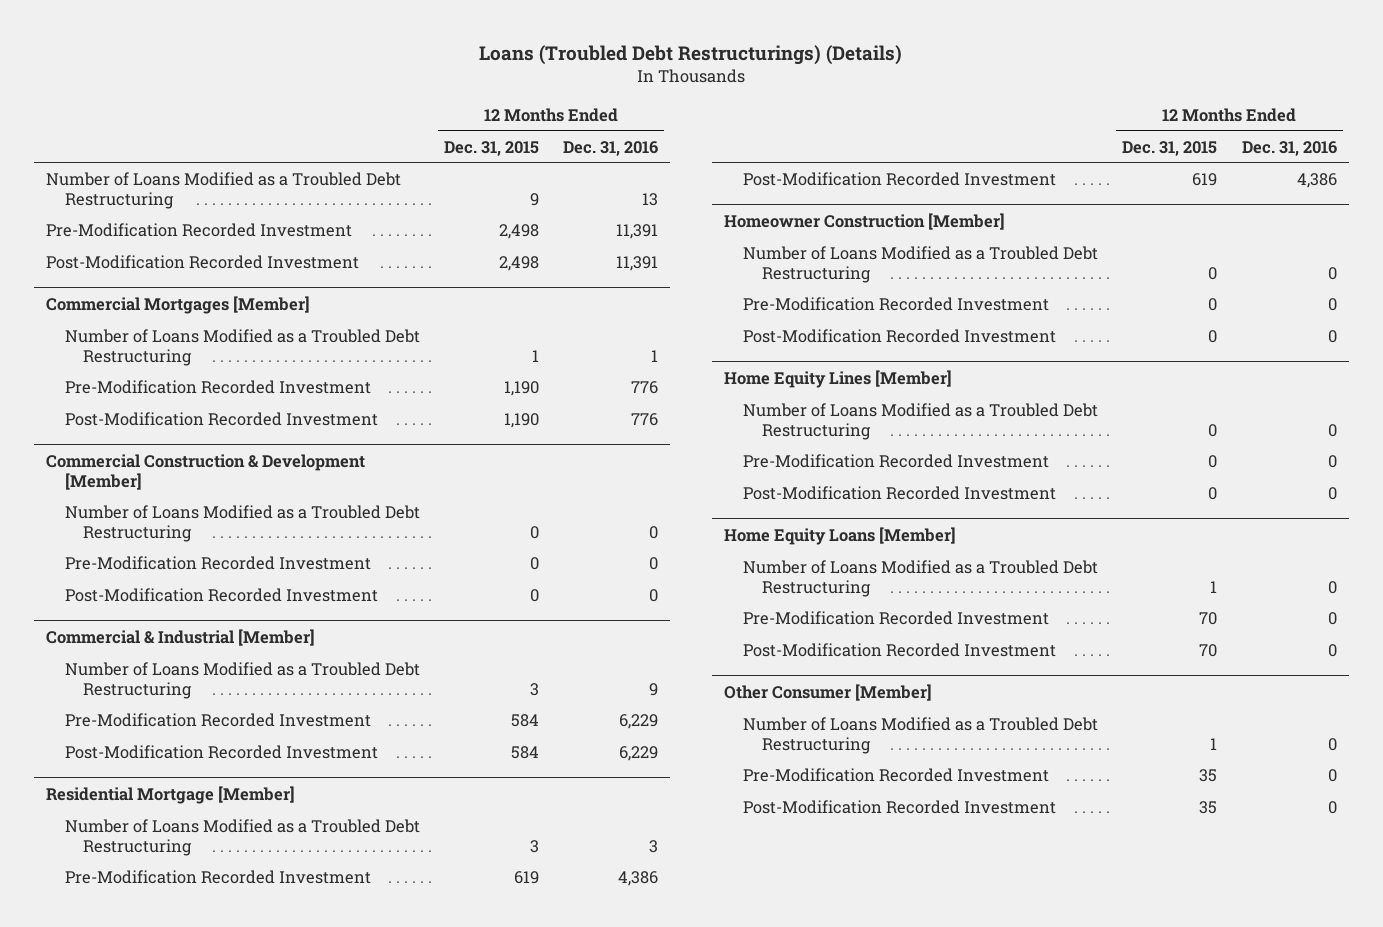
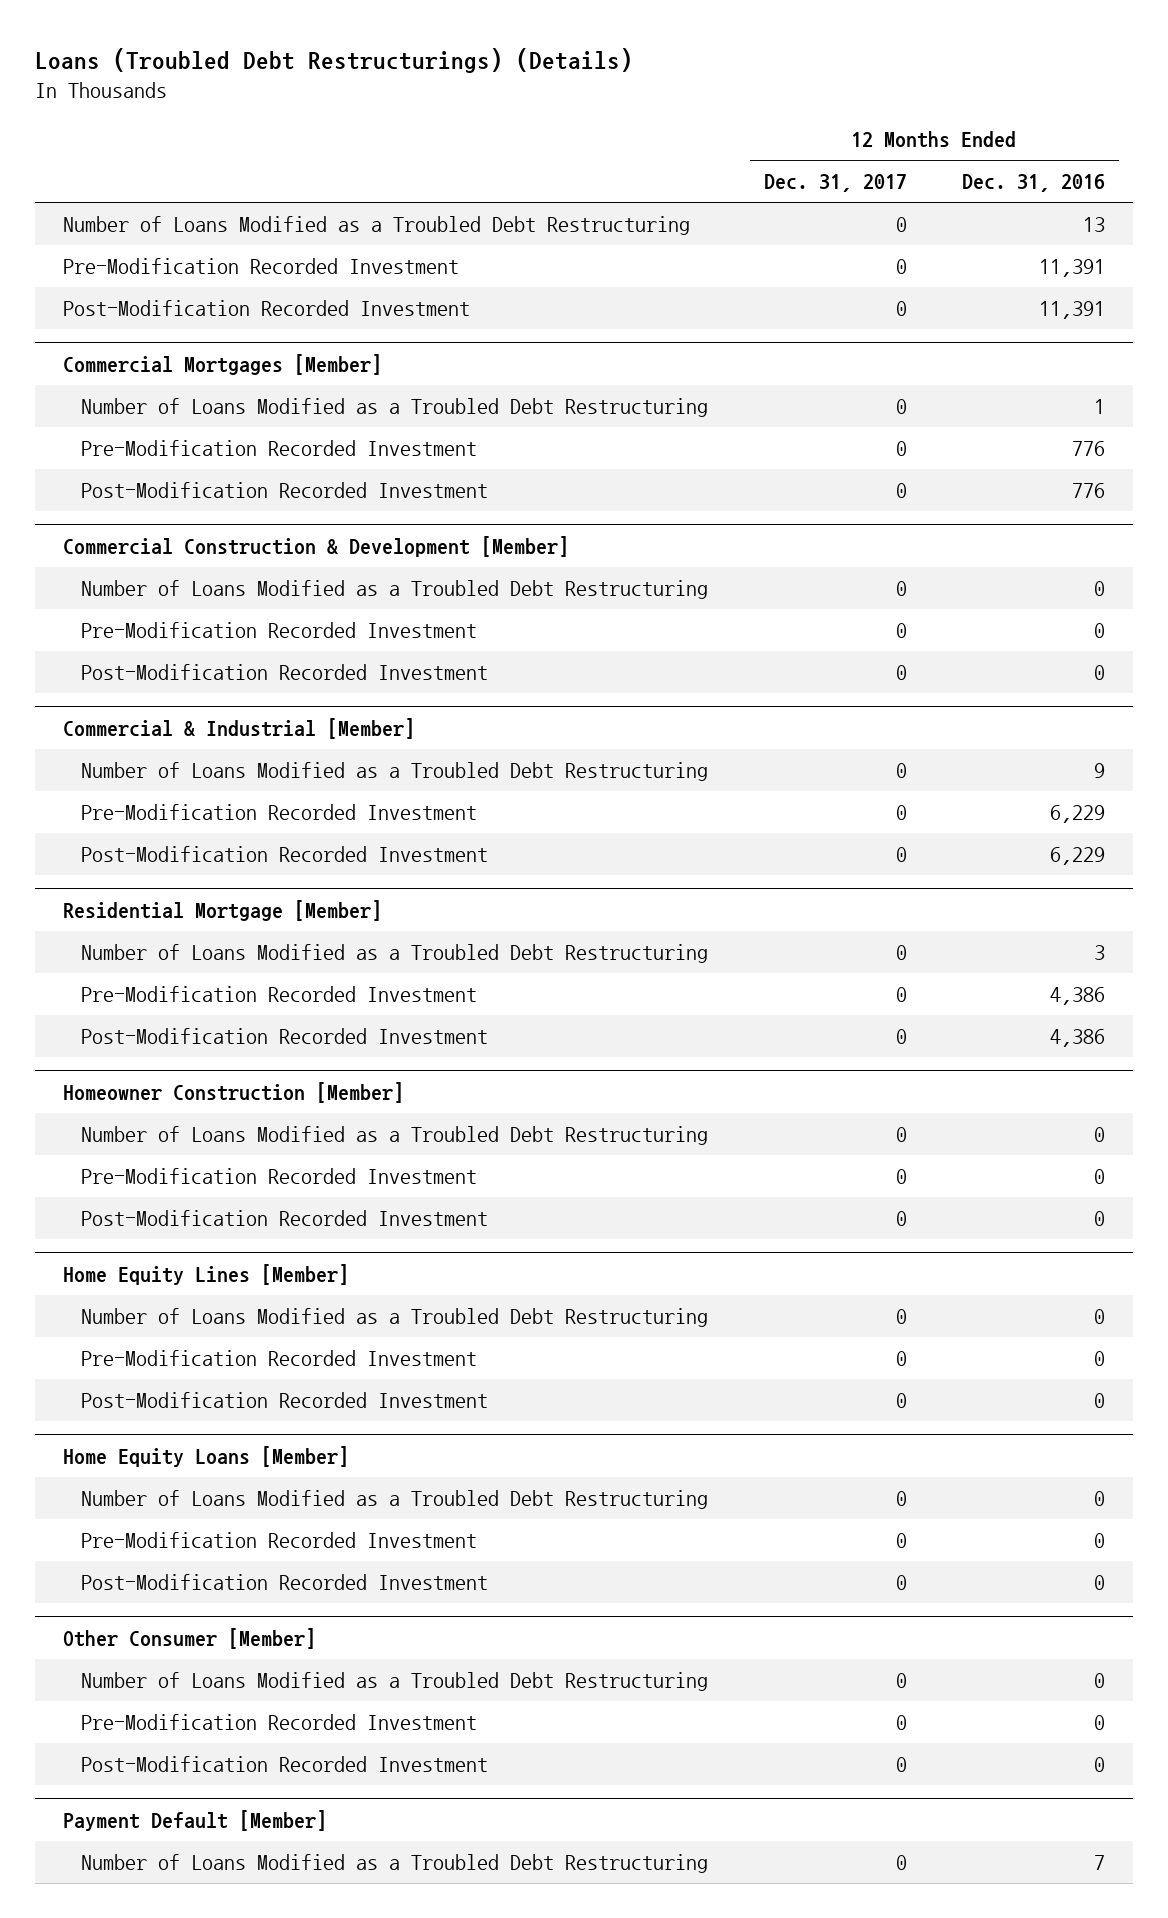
- | 12 Months Ended Dec. 31, 2015 | 12 Months Ended Dec. 31, 2016
+ | 12 Months Ended Dec. 31, 2017 | 12 Months Ended Dec. 31, 2016
+ Payment Default [Member]
+ Number of Loans Modified as a Troubled Debt Restructuring | 0 | 7

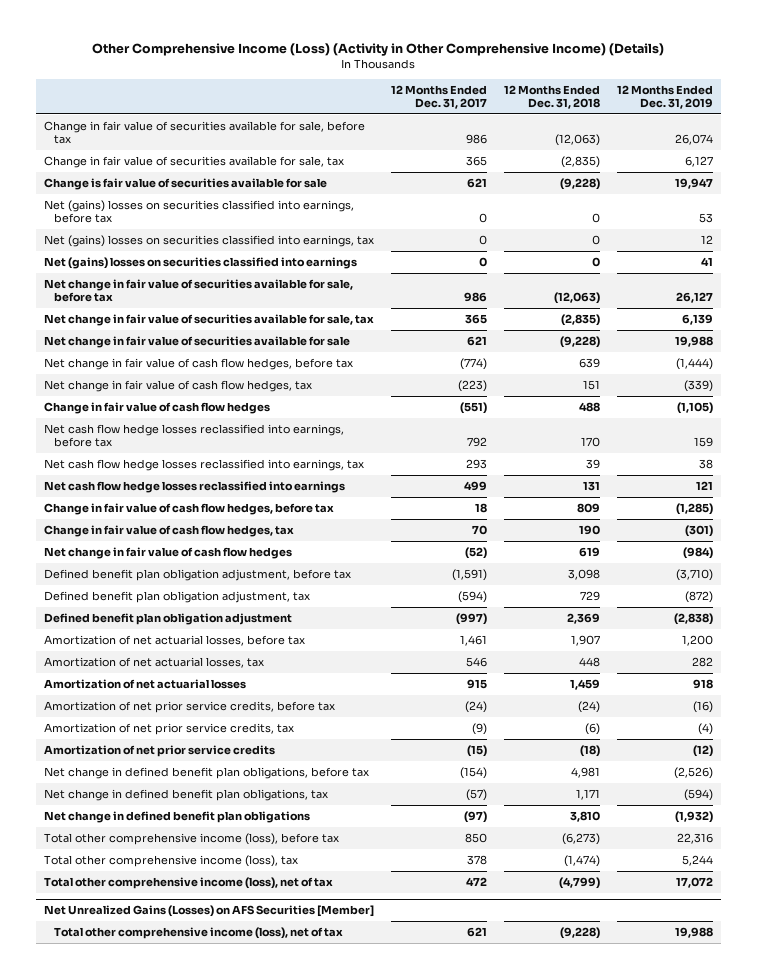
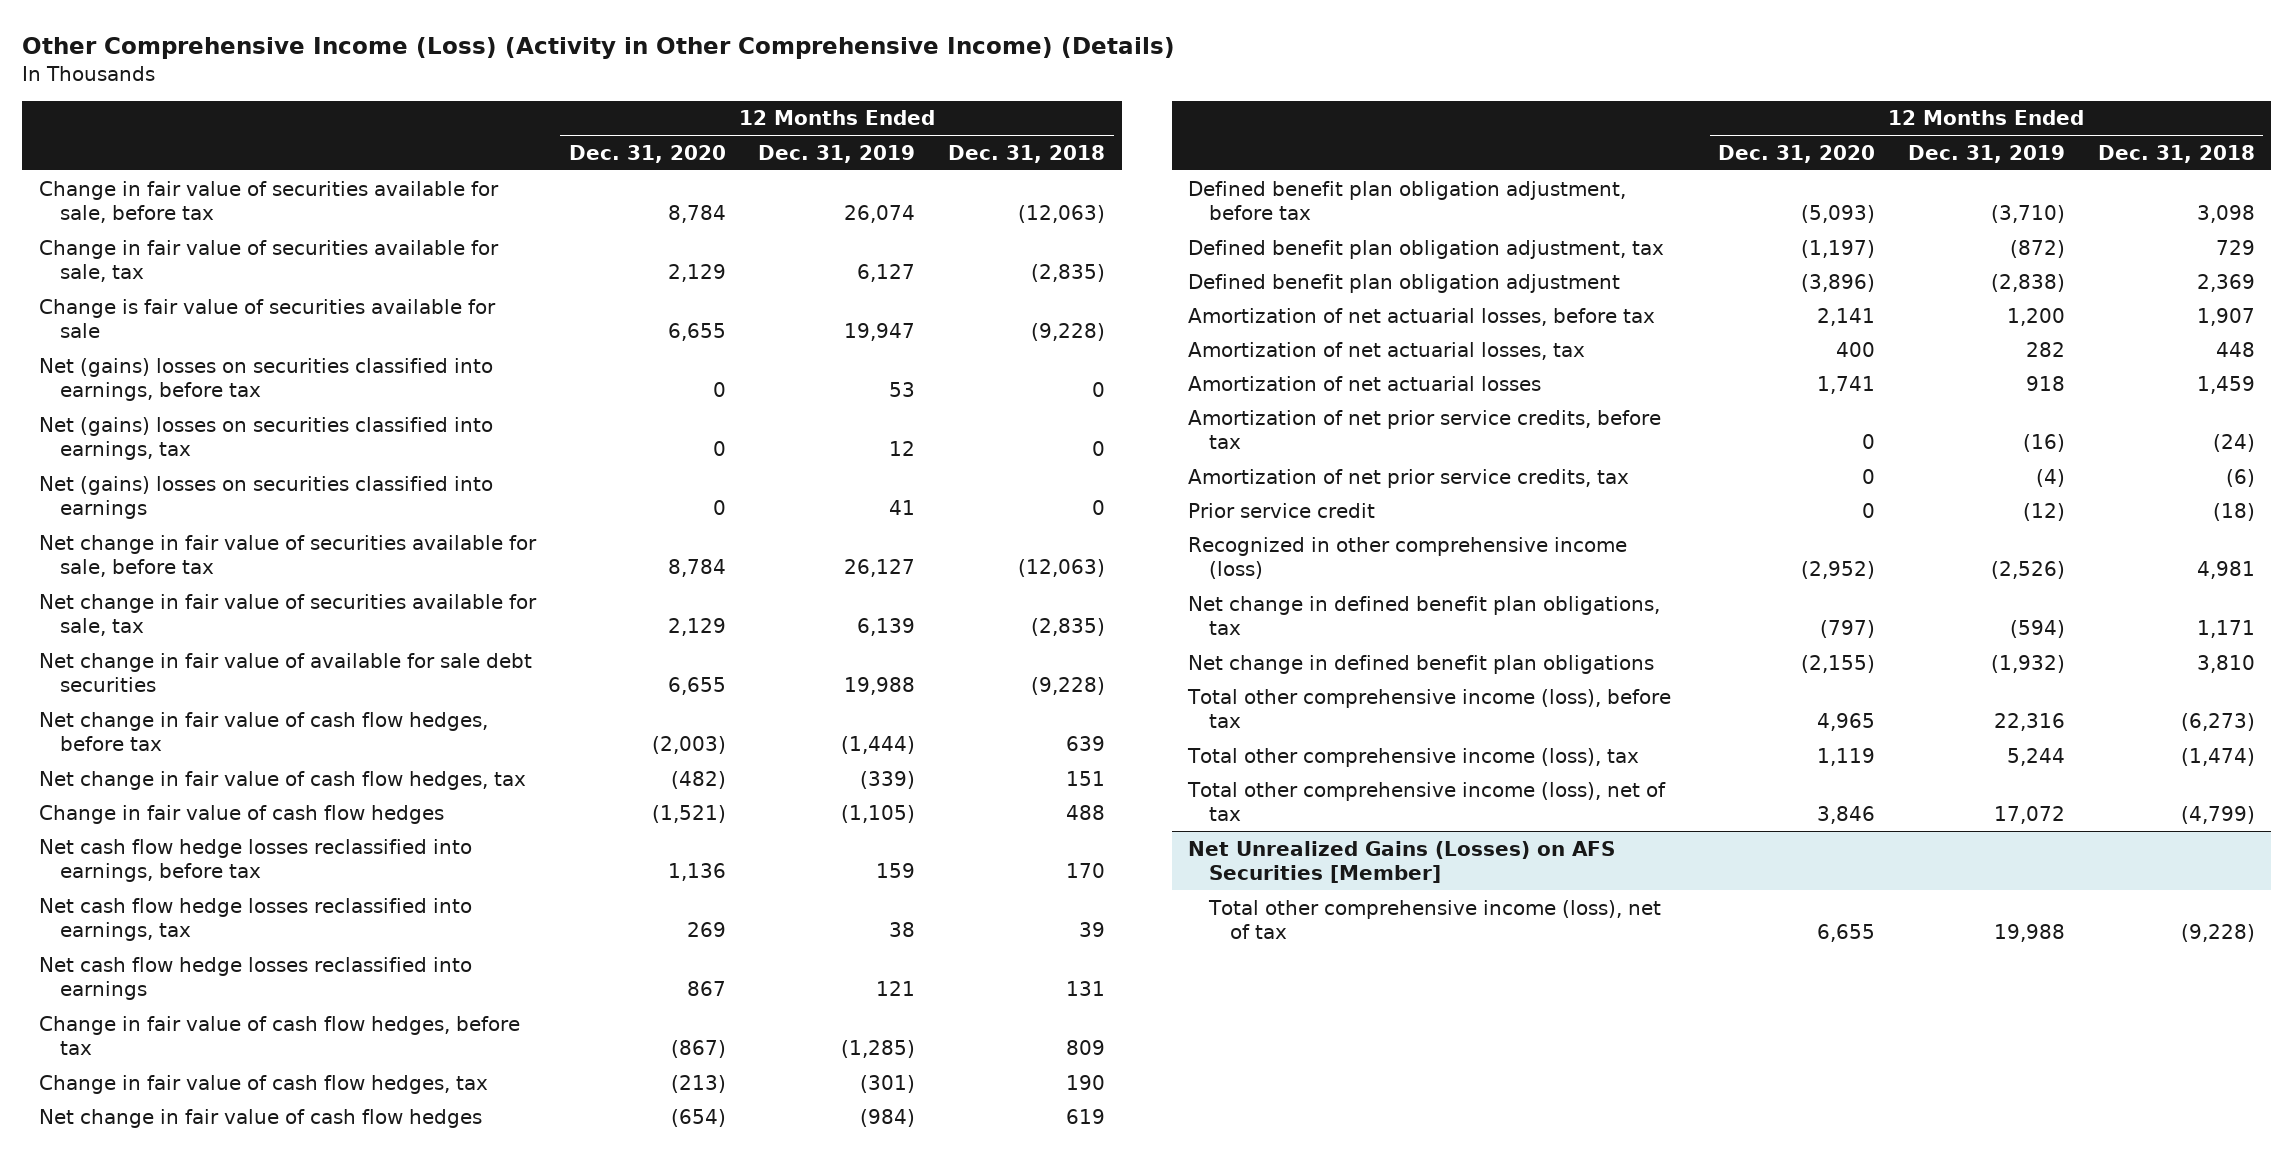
- | 12 Months Ended Dec. 31, 2017 | 12 Months Ended Dec. 31, 2018 | 12 Months Ended Dec. 31, 2019
+ | 12 Months Ended Dec. 31, 2020 | 12 Months Ended Dec. 31, 2019 | 12 Months Ended Dec. 31, 2018
- Net change in fair value of securities available for sale | 621 | (9,228) | 19,988
+ Net change in fair value of available for sale debt securities | 6,655 | 19,988 | (9,228)
- Amortization of net prior service credits | (15) | (18) | (12)
- Net change in defined benefit plan obligations, before tax | (154) | 4,981 | (2,526)
+ Prior service credit | 0 | (12) | (18)
+ Recognized in other comprehensive income (loss) | (2,952) | (2,526) | 4,981

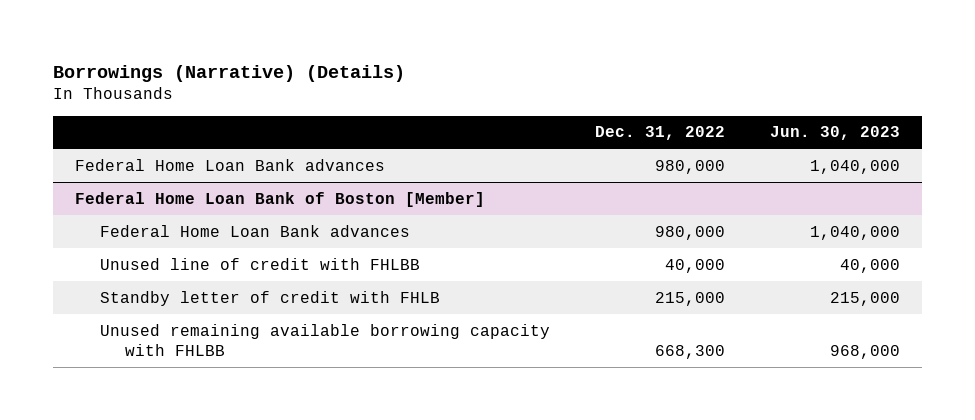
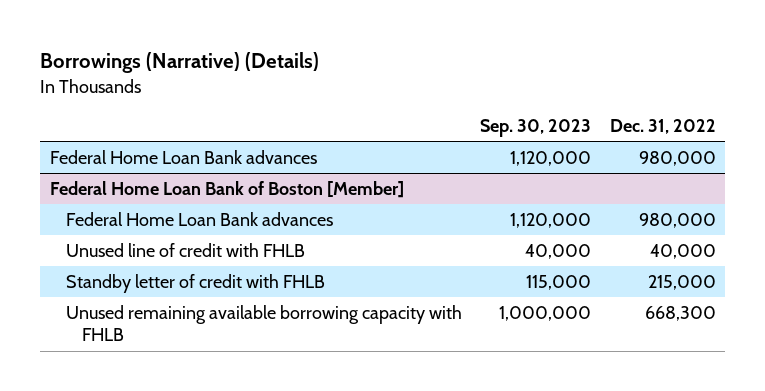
- | Dec. 31, 2022 | Jun. 30, 2023
+ | Sep. 30, 2023 | Dec. 31, 2022
@ Federal Home Loan Bank of Boston [Member]
- Unused line of credit with FHLBB | 40,000 | 40,000
+ Unused line of credit with FHLB | 40,000 | 40,000
- Unused remaining available borrowing capacity with FHLBB | 668,300 | 968,000
+ Unused remaining available borrowing capacity with FHLB | 1,000,000 | 668,300

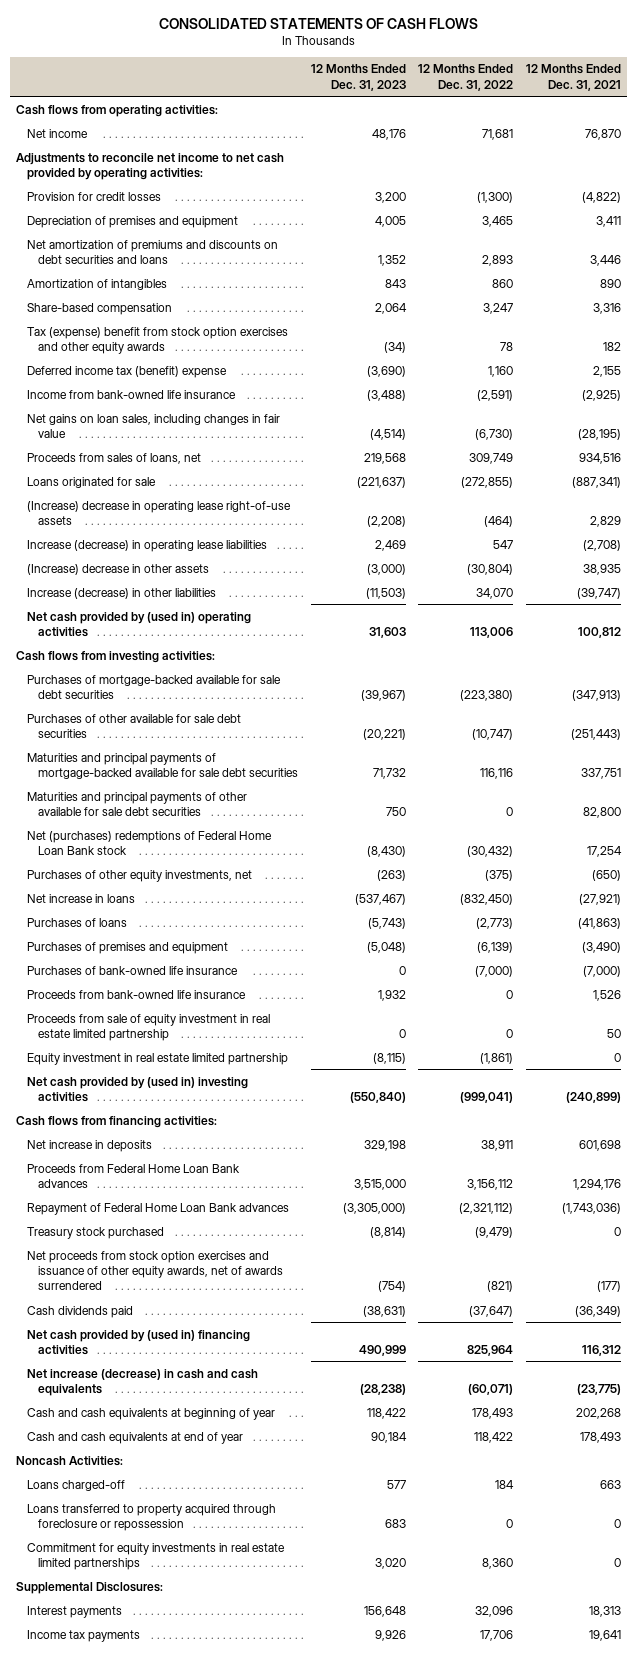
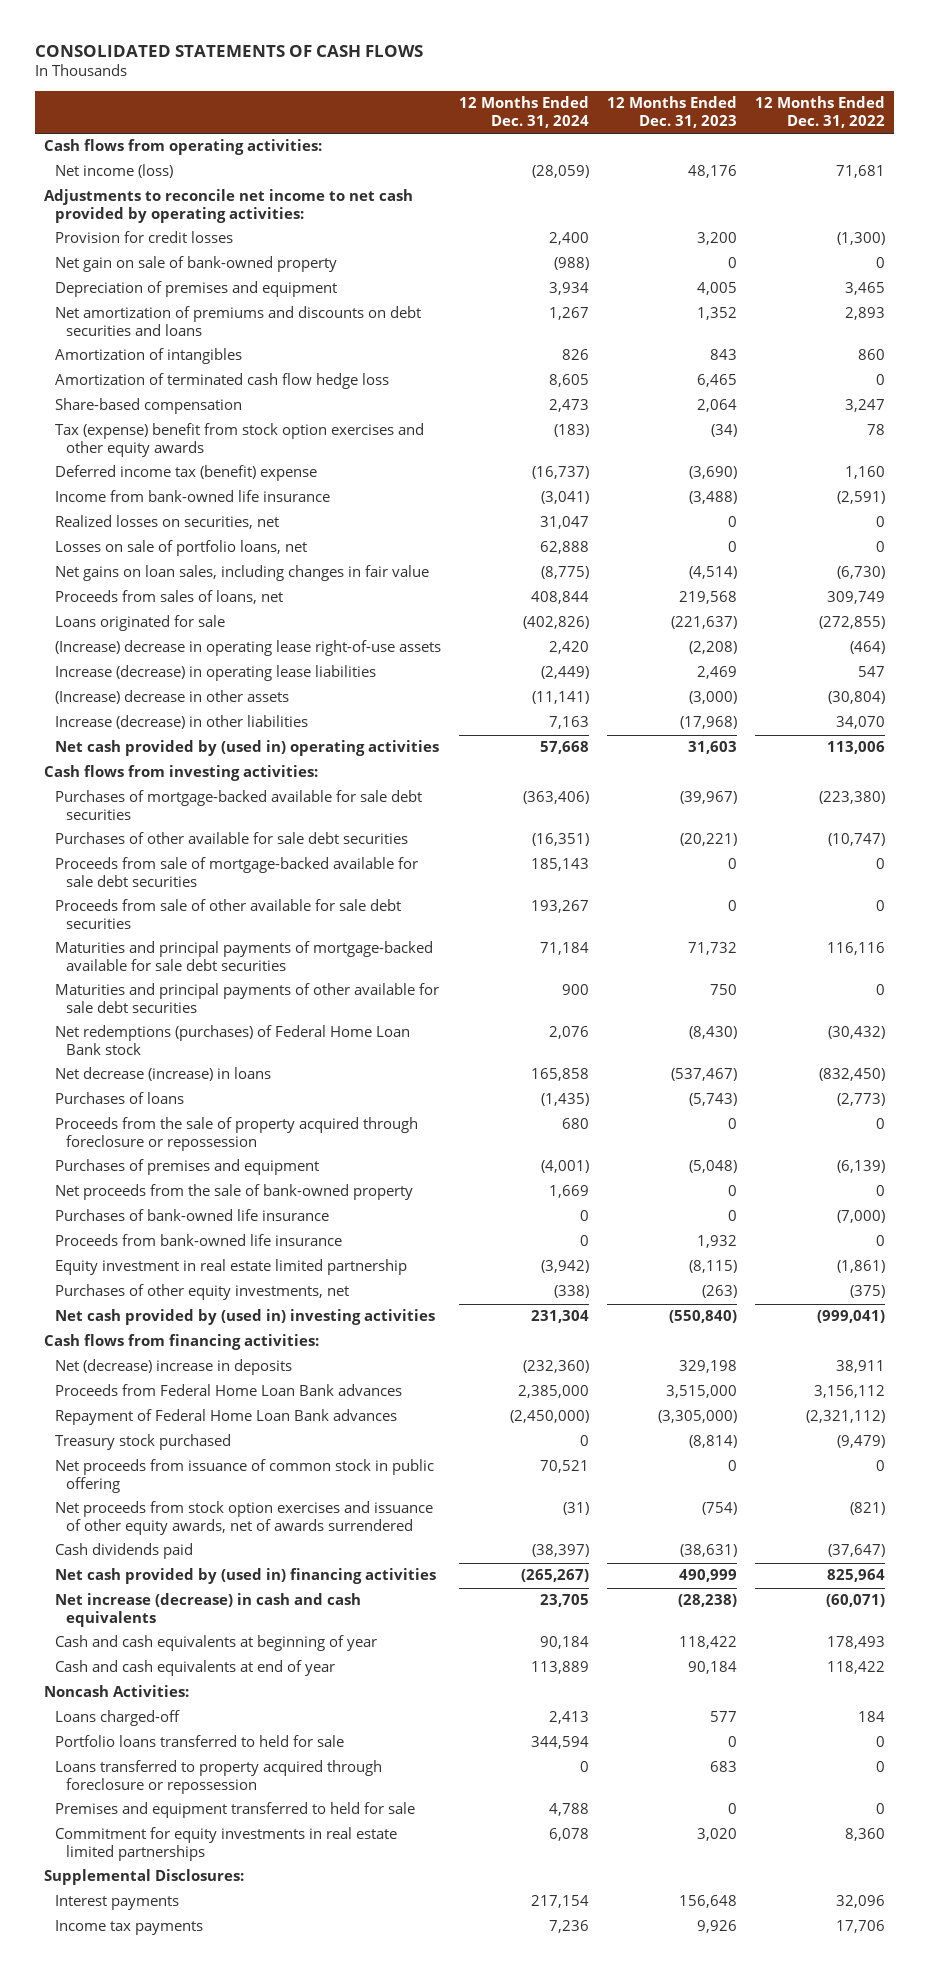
- | 12 Months Ended Dec. 31, 2023 | 12 Months Ended Dec. 31, 2022 | 12 Months Ended Dec. 31, 2021
+ | 12 Months Ended Dec. 31, 2024 | 12 Months Ended Dec. 31, 2023 | 12 Months Ended Dec. 31, 2022
- Net income | 48,176 | 71,681 | 76,870
+ Net income (loss) | (28,059) | 48,176 | 71,681
+ Net gain on sale of bank-owned property | (988) | 0 | 0
+ Amortization of terminated cash flow hedge loss | 8,605 | 6,465 | 0
+ Realized losses on securities, net | 31,047 | 0 | 0
+ Losses on sale of portfolio loans, net | 62,888 | 0 | 0
- Increase (decrease) in other liabilities | (11,503) | 34,070 | (39,747)
+ Increase (decrease) in other liabilities | 7,163 | (17,968) | 34,070
+ Proceeds from sale of mortgage-backed available for sale debt securities | 185,143 | 0 | 0
+ Proceeds from sale of other available for sale debt securities | 193,267 | 0 | 0
- Net (purchases) redemptions of Federal Home Loan Bank stock | (8,430) | (30,432) | 17,254
- Net increase in loans | (537,467) | (832,450) | (27,921)
+ Net redemptions (purchases) of Federal Home Loan Bank stock | 2,076 | (8,430) | (30,432)
+ Net decrease (increase) in loans | 165,858 | (537,467) | (832,450)
+ Proceeds from the sale of property acquired through foreclosure or repossession | 680 | 0 | 0
+ Net proceeds from the sale of bank-owned property | 1,669 | 0 | 0
- Proceeds from sale of equity investment in real estate limited partnership | 0 | 0 | 50
moved down: Purchases of other equity investments, net | (338) | (263) | (375)
- Net increase in deposits | 329,198 | 38,911 | 601,698
+ Net (decrease) increase in deposits | (232,360) | 329,198 | 38,911
+ Net proceeds from issuance of common stock in public offering | 70,521 | 0 | 0
+ Portfolio loans transferred to held for sale | 344,594 | 0 | 0
+ Premises and equipment transferred to held for sale | 4,788 | 0 | 0

